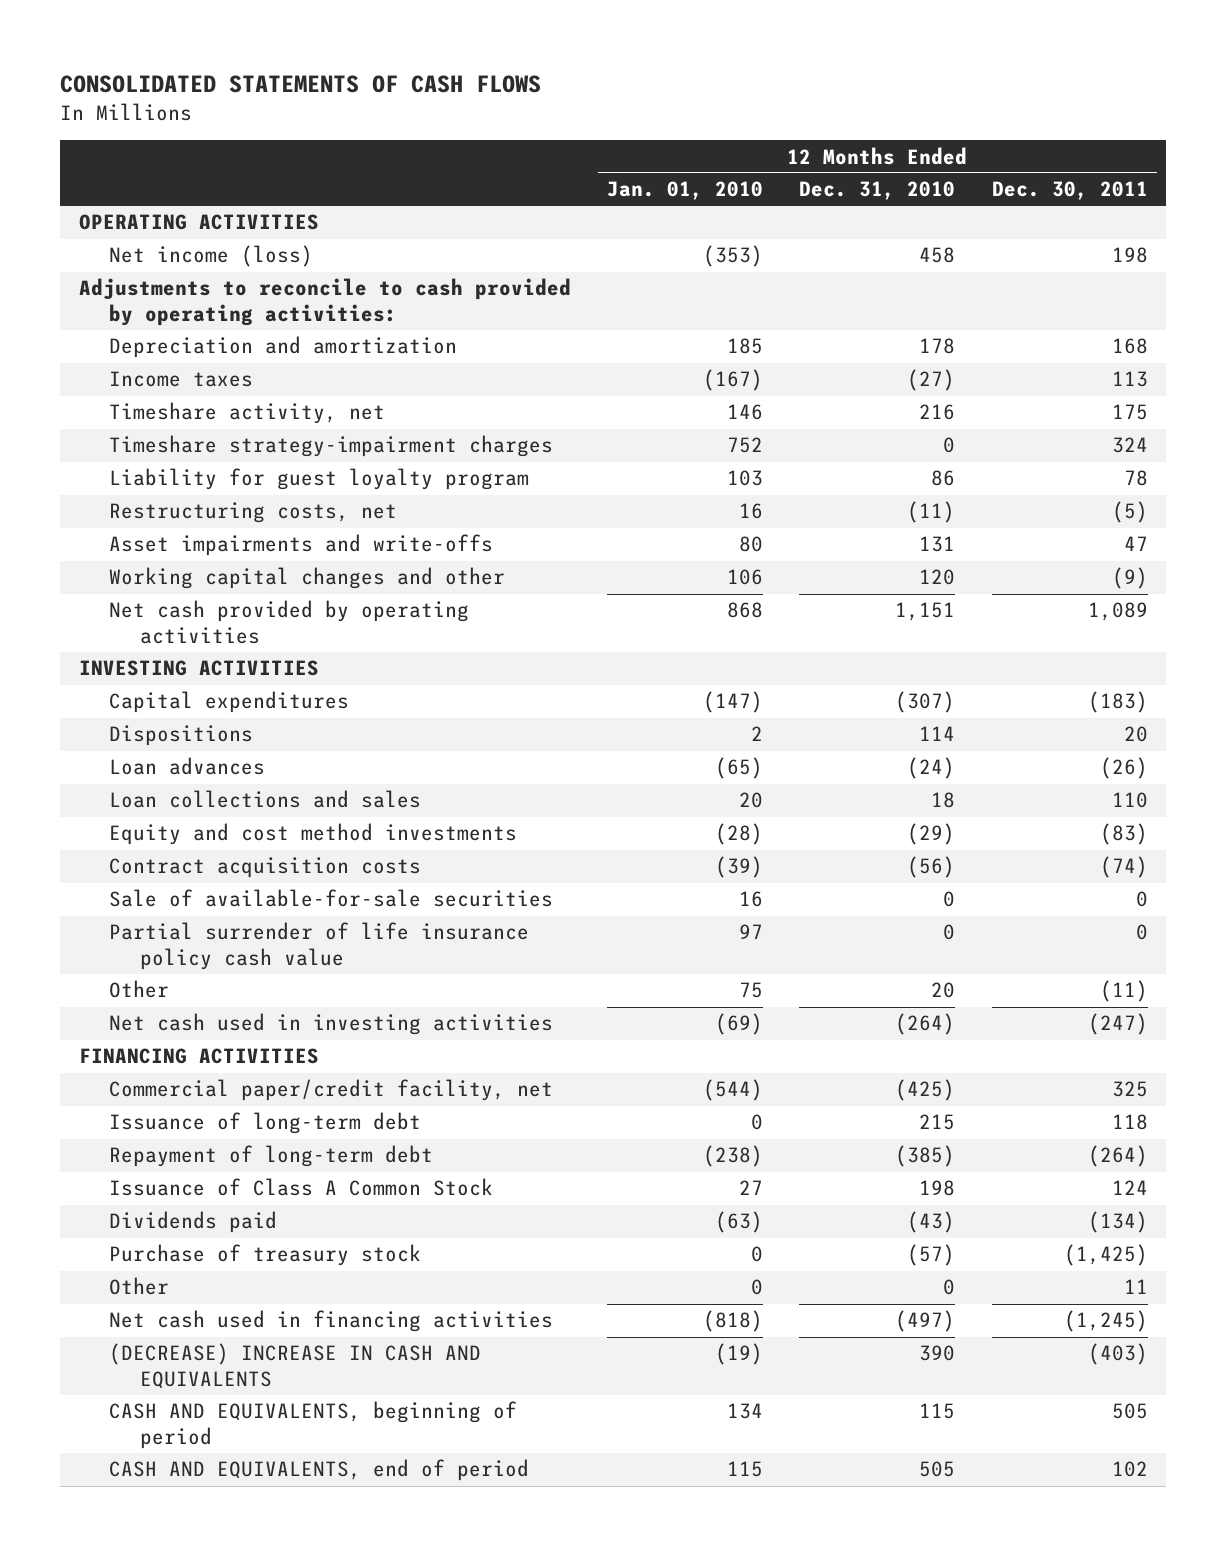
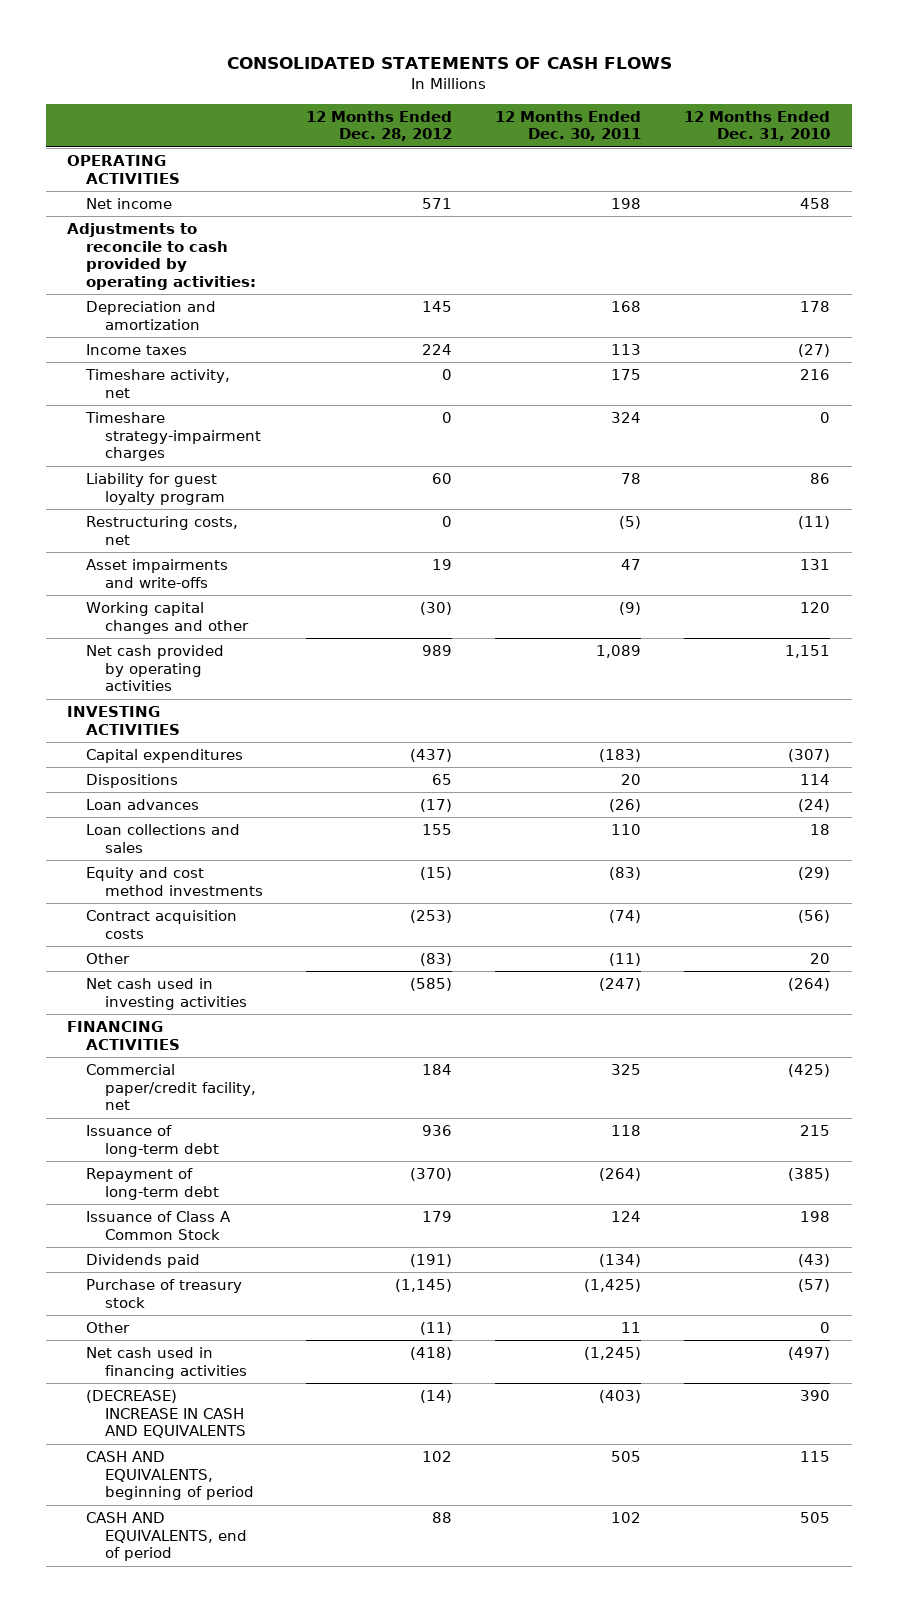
- | 12 Months Ended Jan. 01, 2010 | 12 Months Ended Dec. 31, 2010 | 12 Months Ended Dec. 30, 2011
+ | 12 Months Ended Dec. 28, 2012 | 12 Months Ended Dec. 30, 2011 | 12 Months Ended Dec. 31, 2010
- Net income (loss) | (353) | 458 | 198
+ Net income | 571 | 198 | 458
- Sale of available-for-sale securities | 16 | 0 | 0
- Partial surrender of life insurance policy cash value | 97 | 0 | 0

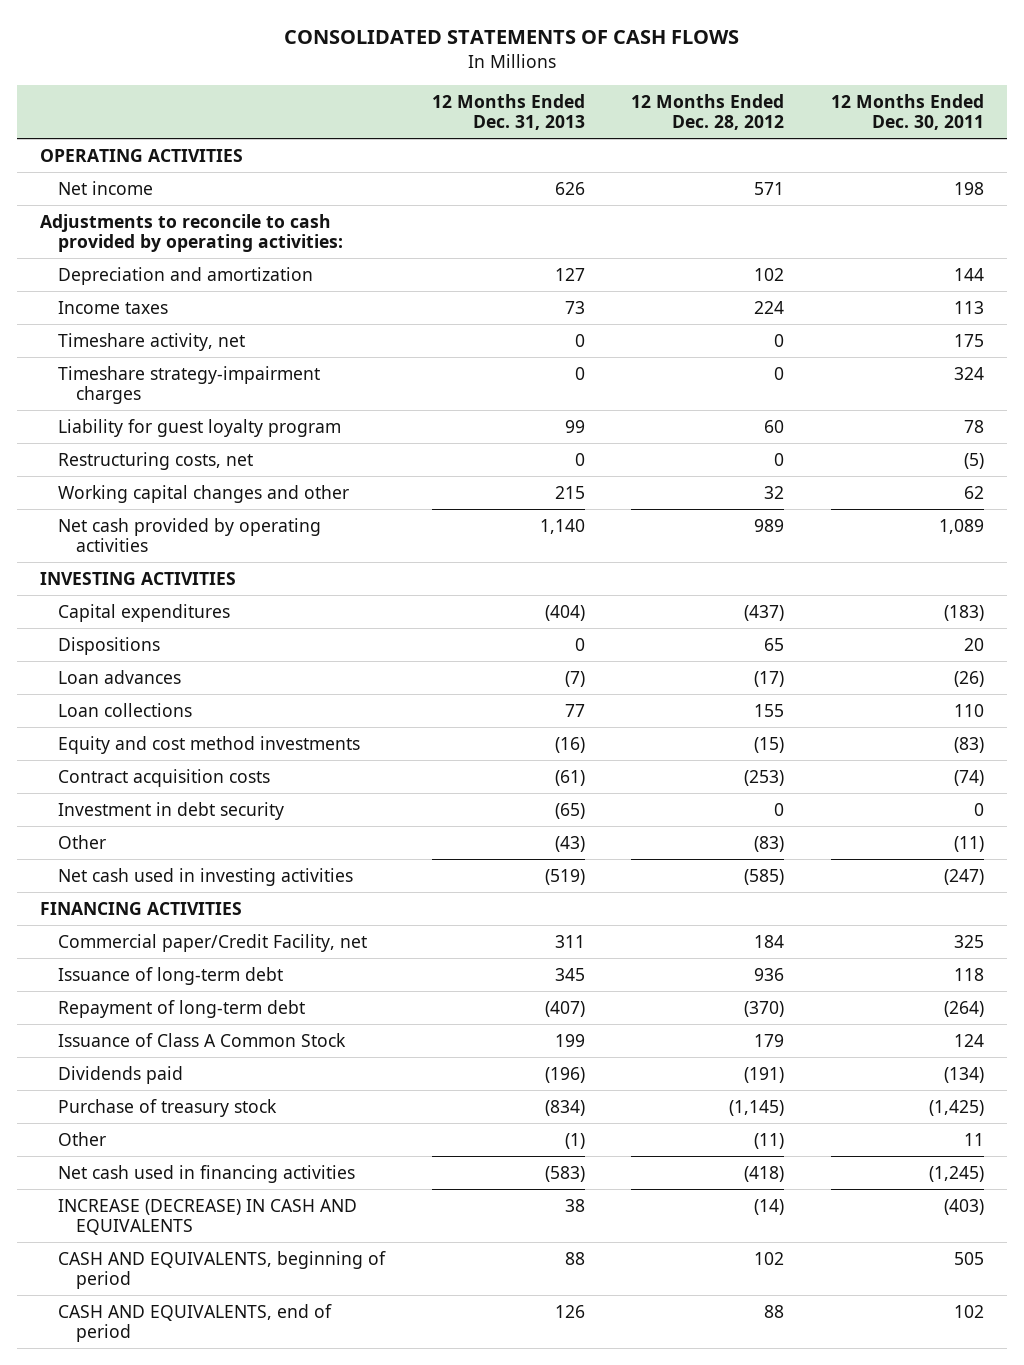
- | 12 Months Ended Dec. 28, 2012 | 12 Months Ended Dec. 30, 2011 | 12 Months Ended Dec. 31, 2010
+ | 12 Months Ended Dec. 31, 2013 | 12 Months Ended Dec. 28, 2012 | 12 Months Ended Dec. 30, 2011
- Depreciation and amortization | 145 | 168 | 178
+ Depreciation and amortization | 127 | 102 | 144
- Asset impairments and write-offs | 19 | 47 | 131
- Working capital changes and other | (30) | (9) | 120
+ Working capital changes and other | 215 | 32 | 62
- Loan collections and sales | 155 | 110 | 18
+ Loan collections | 77 | 155 | 110
+ Investment in debt security | (65) | 0 | 0
- Commercial paper/credit facility, net | 184 | 325 | (425)
+ Commercial paper/Credit Facility, net | 311 | 184 | 325
- (DECREASE) INCREASE IN CASH AND EQUIVALENTS | (14) | (403) | 390
+ INCREASE (DECREASE) IN CASH AND EQUIVALENTS | 38 | (14) | (403)

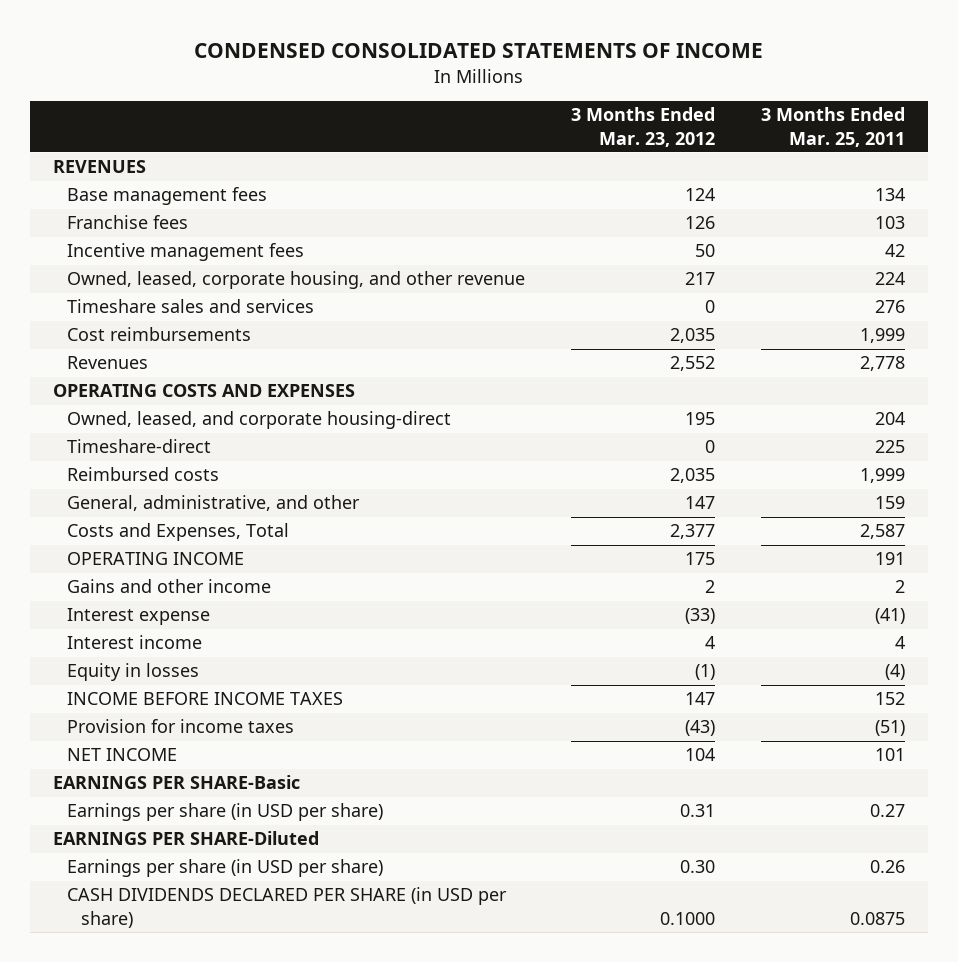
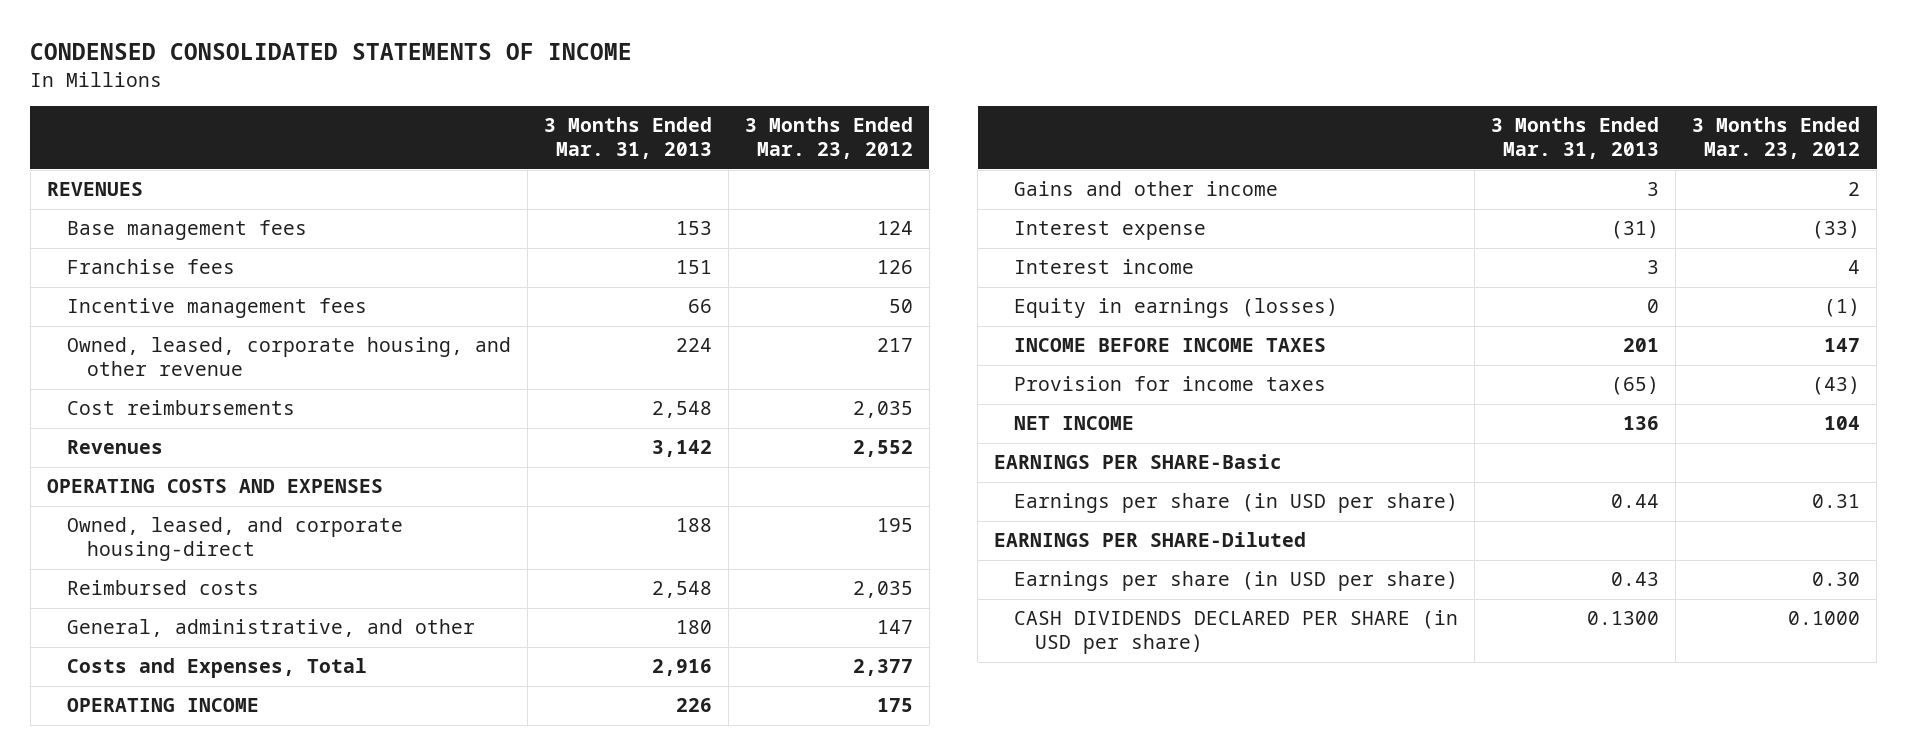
- | 3 Months Ended Mar. 23, 2012 | 3 Months Ended Mar. 25, 2011
+ | 3 Months Ended Mar. 31, 2013 | 3 Months Ended Mar. 23, 2012
- Timeshare sales and services | 0 | 276
- Timeshare-direct | 0 | 225
- Equity in losses | (1) | (4)
+ Equity in earnings (losses) | 0 | (1)

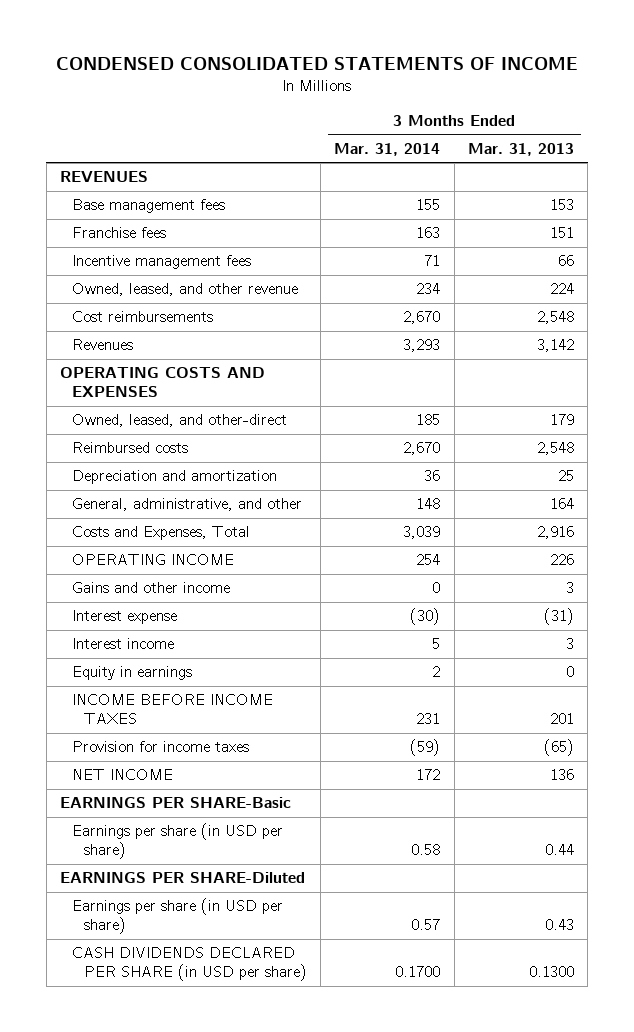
- | 3 Months Ended Mar. 31, 2013 | 3 Months Ended Mar. 23, 2012
+ | 3 Months Ended Mar. 31, 2014 | 3 Months Ended Mar. 31, 2013
- Owned, leased, corporate housing, and other revenue | 224 | 217
+ Owned, leased, and other revenue | 234 | 224
- Owned, leased, and corporate housing-direct | 188 | 195
+ Owned, leased, and other-direct | 185 | 179
- General, administrative, and other | 180 | 147
+ Depreciation and amortization | 36 | 25
+ General, administrative, and other | 148 | 164
- Equity in earnings (losses) | 0 | (1)
+ Equity in earnings | 2 | 0

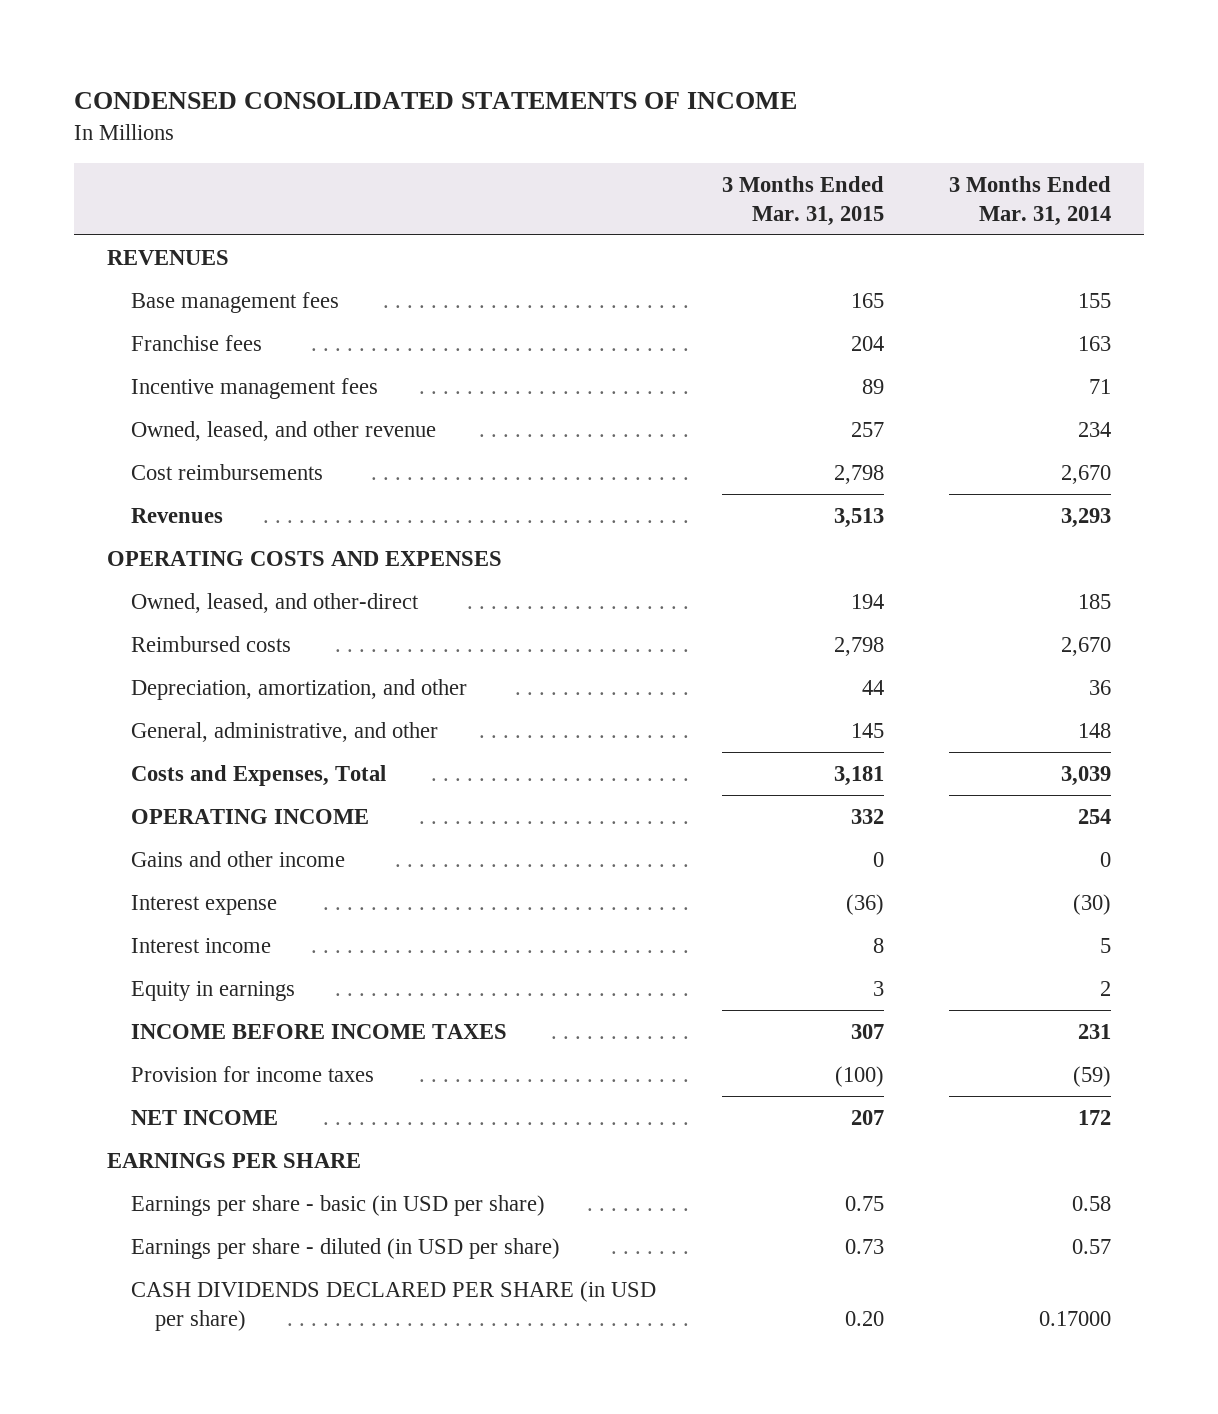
- | 3 Months Ended Mar. 31, 2014 | 3 Months Ended Mar. 31, 2013
+ | 3 Months Ended Mar. 31, 2015 | 3 Months Ended Mar. 31, 2014
- Depreciation and amortization | 36 | 25
+ Depreciation, amortization, and other | 44 | 36
- EARNINGS PER SHARE-Basic
- Earnings per share (in USD per share) | 0.58 | 0.44
- EARNINGS PER SHARE-Diluted
- Earnings per share (in USD per share) | 0.57 | 0.43
- CASH DIVIDENDS DECLARED PER SHARE (in USD per share) | 0.1700 | 0.1300
+ EARNINGS PER SHARE
+ Earnings per share - basic (in USD per share) | 0.75 | 0.58
+ Earnings per share - diluted (in USD per share) | 0.73 | 0.57
+ CASH DIVIDENDS DECLARED PER SHARE (in USD per share) | 0.20 | 0.17000

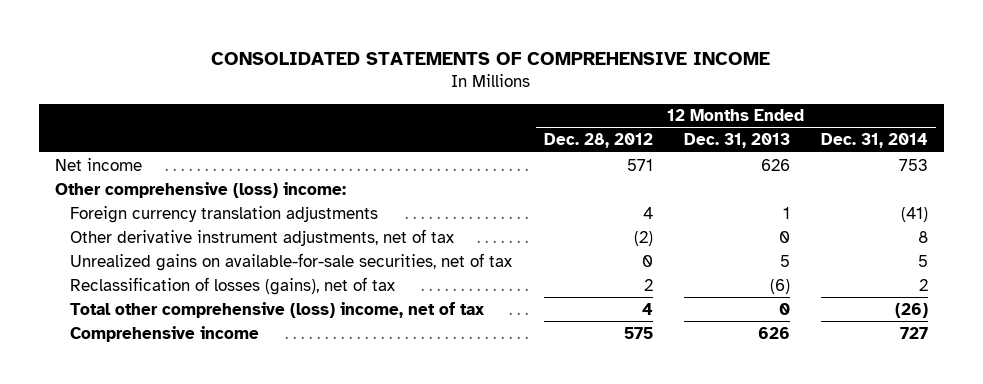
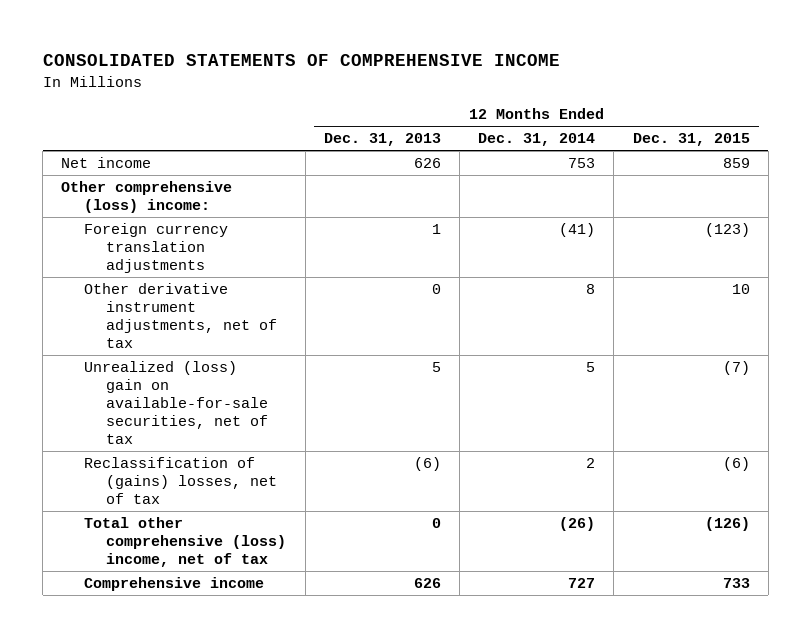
- | 12 Months Ended Dec. 28, 2012 | 12 Months Ended Dec. 31, 2013 | 12 Months Ended Dec. 31, 2014
+ | 12 Months Ended Dec. 31, 2013 | 12 Months Ended Dec. 31, 2014 | 12 Months Ended Dec. 31, 2015
- Unrealized gains on available-for-sale securities, net of tax | 0 | 5 | 5
- Reclassification of losses (gains), net of tax | 2 | (6) | 2
+ Unrealized (loss) gain on available-for-sale securities, net of tax | 5 | 5 | (7)
+ Reclassification of (gains) losses, net of tax | (6) | 2 | (6)

